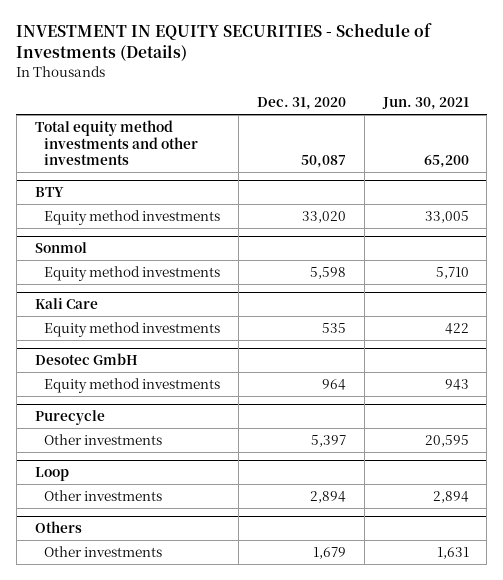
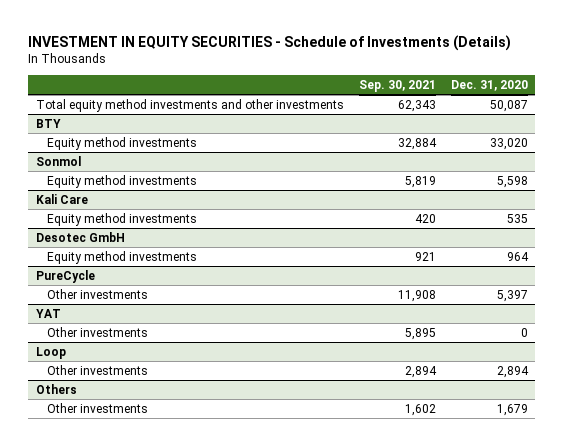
- | Dec. 31, 2020 | Jun. 30, 2021
+ | Sep. 30, 2021 | Dec. 31, 2020
- Purecycle
+ PureCycle
+ YAT
+ Other investments | 5,895 | 0

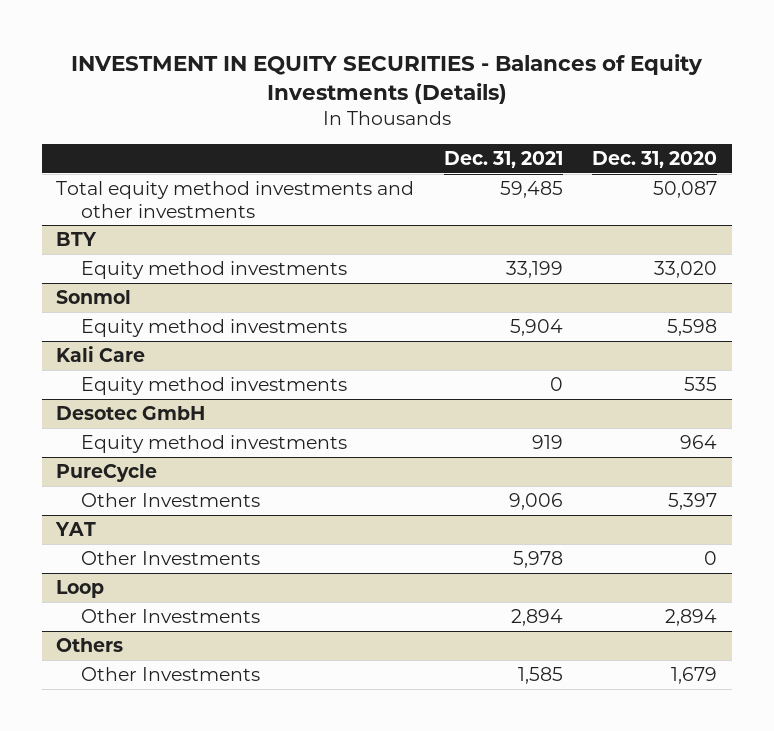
- INVESTMENT IN EQUITY SECURITIES - Schedule of Investments (Details)
+ INVESTMENT IN EQUITY SECURITIES - Balances of Equity Investments (Details)
- | Sep. 30, 2021 | Dec. 31, 2020
+ | Dec. 31, 2021 | Dec. 31, 2020
@ PureCycle
- Other investments | 11,908 | 5,397
+ Other Investments | 9,006 | 5,397
@ YAT
- Other investments | 5,895 | 0
+ Other Investments | 5,978 | 0
@ Loop
- Other investments | 2,894 | 2,894
+ Other Investments | 2,894 | 2,894
@ Others
- Other investments | 1,602 | 1,679
+ Other Investments | 1,585 | 1,679

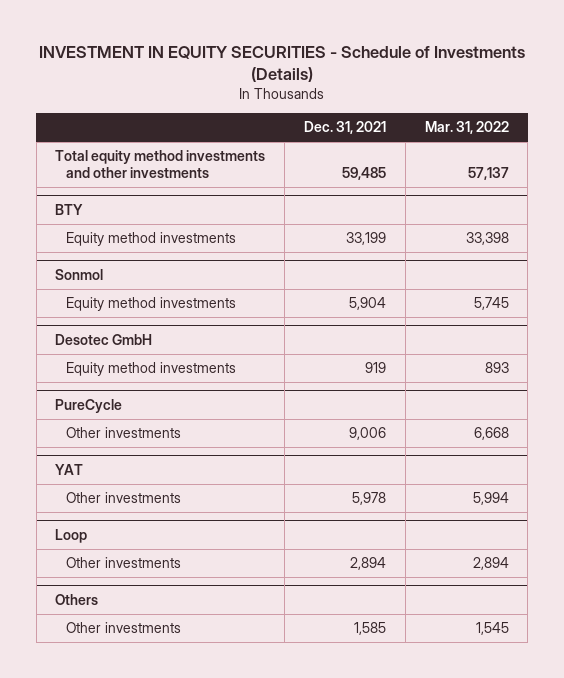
- INVESTMENT IN EQUITY SECURITIES - Balances of Equity Investments (Details)
+ INVESTMENT IN EQUITY SECURITIES - Schedule of Investments (Details)
- | Dec. 31, 2021 | Dec. 31, 2020
+ | Dec. 31, 2021 | Mar. 31, 2022
- Kali Care
- Equity method investments | 0 | 535
@ PureCycle
- Other Investments | 9,006 | 5,397
+ Other investments | 9,006 | 6,668
@ YAT
- Other Investments | 5,978 | 0
+ Other investments | 5,978 | 5,994
@ Loop
- Other Investments | 2,894 | 2,894
+ Other investments | 2,894 | 2,894
@ Others
- Other Investments | 1,585 | 1,679
+ Other investments | 1,585 | 1,545

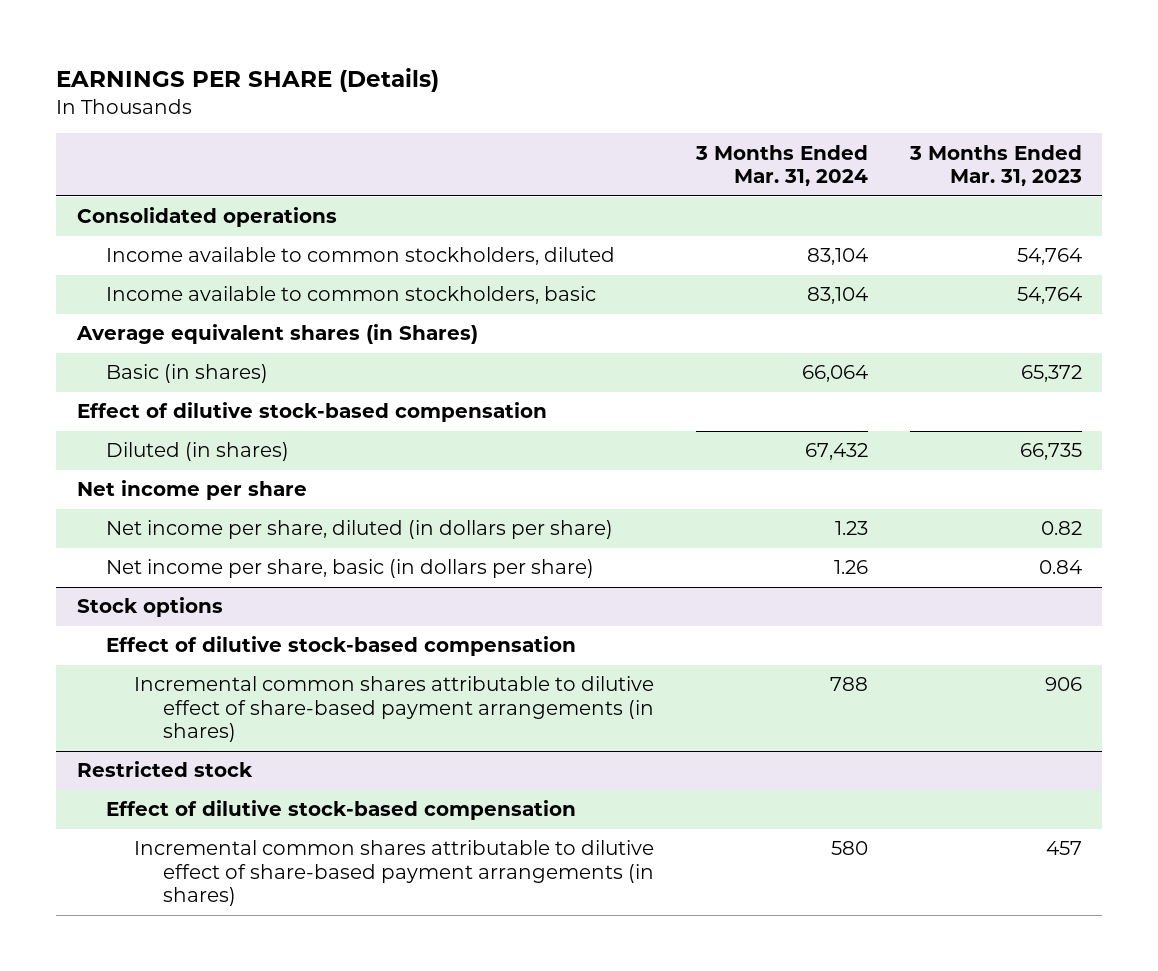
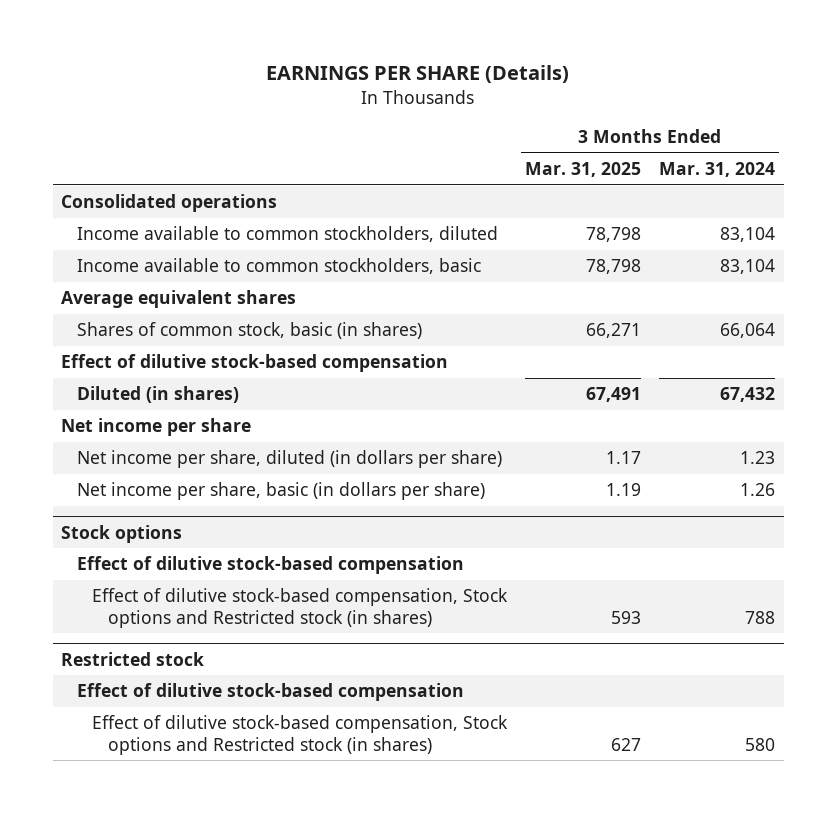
- | 3 Months Ended Mar. 31, 2024 | 3 Months Ended Mar. 31, 2023
+ | 3 Months Ended Mar. 31, 2025 | 3 Months Ended Mar. 31, 2024
- Average equivalent shares (in Shares)
- Basic (in shares) | 66,064 | 65,372
+ Average equivalent shares
+ Shares of common stock, basic (in shares) | 66,271 | 66,064
@ Stock options
- Incremental common shares attributable to dilutive effect of share-based payment arrangements (in shares) | 788 | 906
+ Effect of dilutive stock-based compensation, Stock options and Restricted stock (in shares) | 593 | 788
@ Restricted stock
- Incremental common shares attributable to dilutive effect of share-based payment arrangements (in shares) | 580 | 457
+ Effect of dilutive stock-based compensation, Stock options and Restricted stock (in shares) | 627 | 580

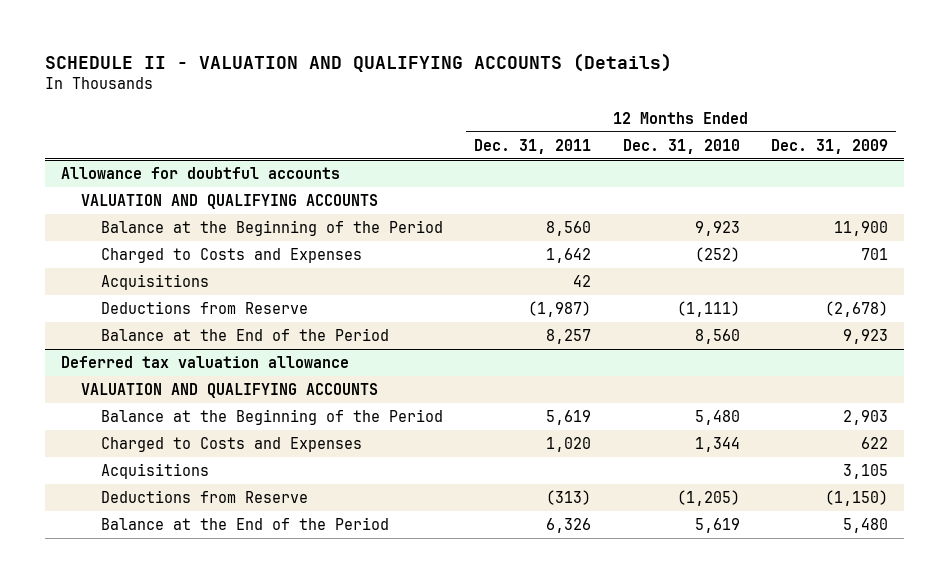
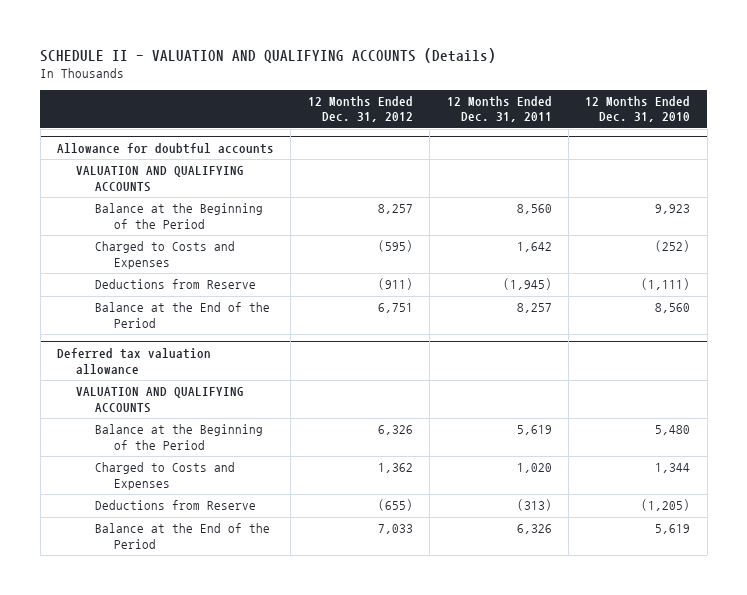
- | 12 Months Ended Dec. 31, 2011 | 12 Months Ended Dec. 31, 2010 | 12 Months Ended Dec. 31, 2009
+ | 12 Months Ended Dec. 31, 2012 | 12 Months Ended Dec. 31, 2011 | 12 Months Ended Dec. 31, 2010
@ Allowance for doubtful accounts
- Acquisitions | 42 | |
- Deductions from Reserve | (1,987) | (1,111) | (2,678)
+ Deductions from Reserve | (911) | (1,945) | (1,111)
@ Deferred tax valuation allowance
- Acquisitions | | | 3,105

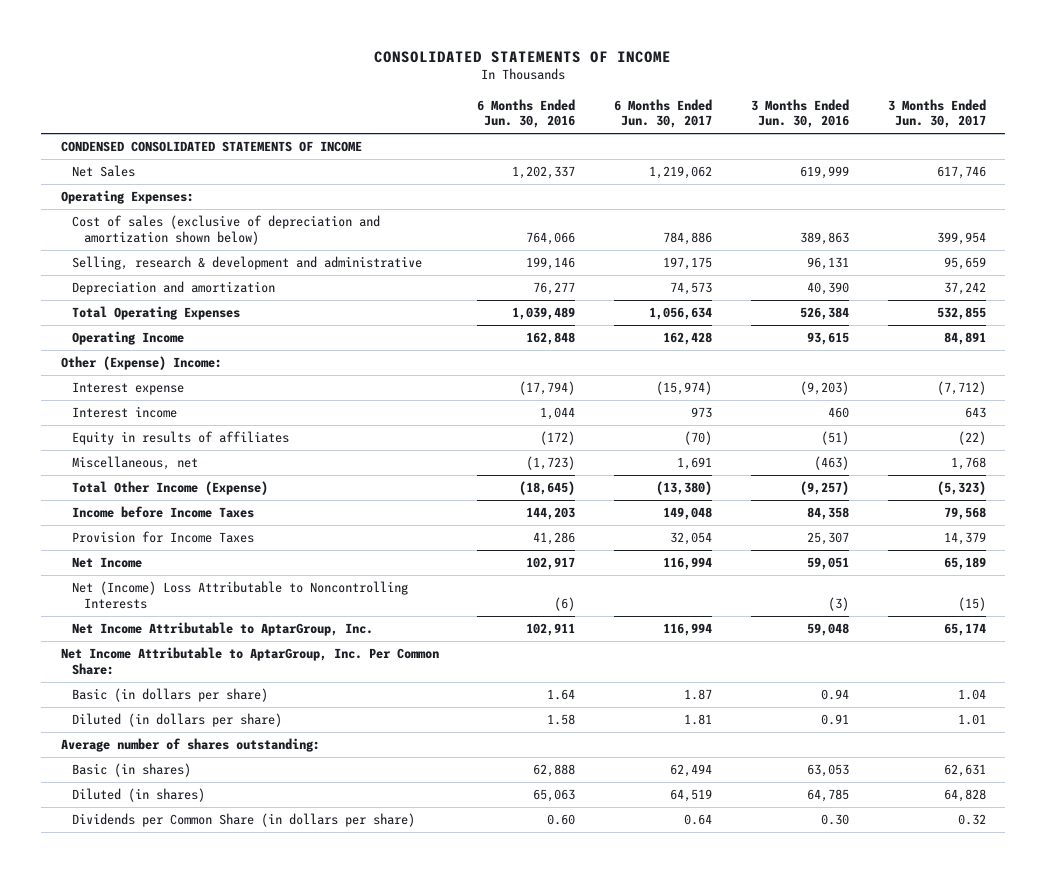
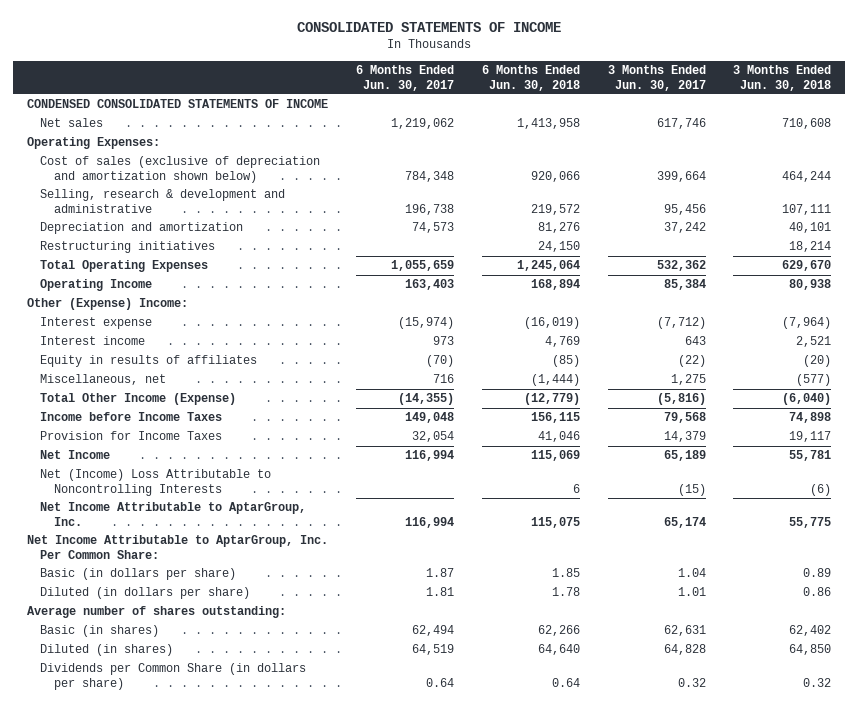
- | 6 Months Ended Jun. 30, 2016 | 6 Months Ended Jun. 30, 2017 | 3 Months Ended Jun. 30, 2016 | 3 Months Ended Jun. 30, 2017
+ | 6 Months Ended Jun. 30, 2017 | 6 Months Ended Jun. 30, 2018 | 3 Months Ended Jun. 30, 2017 | 3 Months Ended Jun. 30, 2018
- Net Sales | 1,202,337 | 1,219,062 | 619,999 | 617,746
+ Net sales | 1,219,062 | 1,413,958 | 617,746 | 710,608
- Cost of sales (exclusive of depreciation and amortization shown below) | 764,066 | 784,886 | 389,863 | 399,954
- Selling, research & development and administrative | 199,146 | 197,175 | 96,131 | 95,659
+ Cost of sales (exclusive of depreciation and amortization shown below) | 784,348 | 920,066 | 399,664 | 464,244
+ Selling, research & development and administrative | 196,738 | 219,572 | 95,456 | 107,111
- Total Operating Expenses | 1,039,489 | 1,056,634 | 526,384 | 532,855
- Operating Income | 162,848 | 162,428 | 93,615 | 84,891
+ Restructuring initiatives | | 24,150 | | 18,214
+ Total Operating Expenses | 1,055,659 | 1,245,064 | 532,362 | 629,670
+ Operating Income | 163,403 | 168,894 | 85,384 | 80,938
- Miscellaneous, net | (1,723) | 1,691 | (463) | 1,768
- Total Other Income (Expense) | (18,645) | (13,380) | (9,257) | (5,323)
+ Miscellaneous, net | 716 | (1,444) | 1,275 | (577)
+ Total Other Income (Expense) | (14,355) | (12,779) | (5,816) | (6,040)

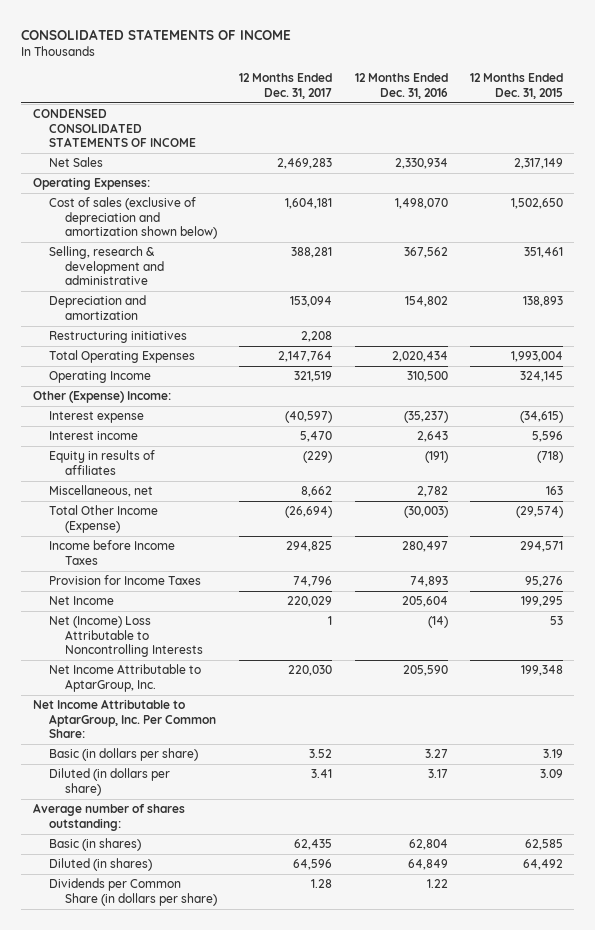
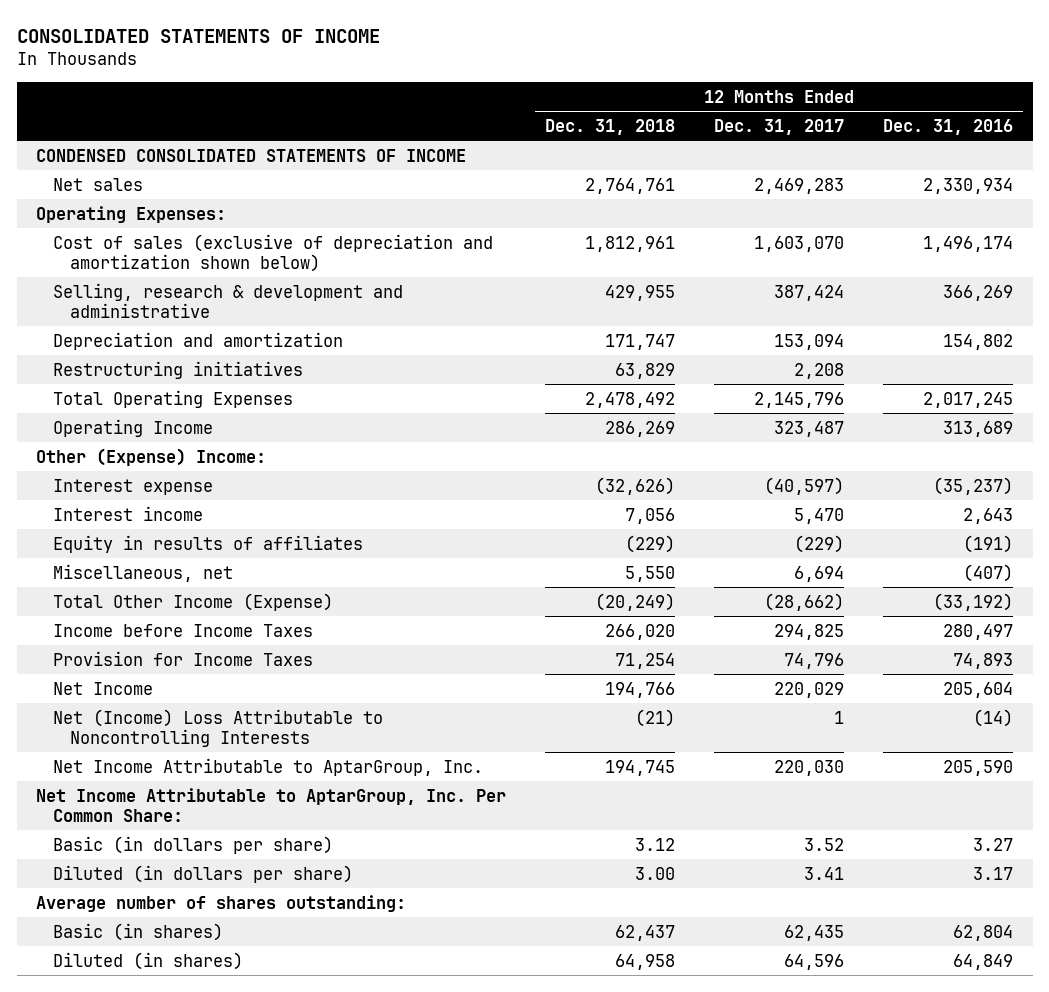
- | 12 Months Ended Dec. 31, 2017 | 12 Months Ended Dec. 31, 2016 | 12 Months Ended Dec. 31, 2015
+ | 12 Months Ended Dec. 31, 2018 | 12 Months Ended Dec. 31, 2017 | 12 Months Ended Dec. 31, 2016
- Net Sales | 2,469,283 | 2,330,934 | 2,317,149
+ Net sales | 2,764,761 | 2,469,283 | 2,330,934
- Cost of sales (exclusive of depreciation and amortization shown below) | 1,604,181 | 1,498,070 | 1,502,650
- Selling, research & development and administrative | 388,281 | 367,562 | 351,461
+ Cost of sales (exclusive of depreciation and amortization shown below) | 1,812,961 | 1,603,070 | 1,496,174
+ Selling, research & development and administrative | 429,955 | 387,424 | 366,269
- Total Operating Expenses | 2,147,764 | 2,020,434 | 1,993,004
- Operating Income | 321,519 | 310,500 | 324,145
+ Total Operating Expenses | 2,478,492 | 2,145,796 | 2,017,245
+ Operating Income | 286,269 | 323,487 | 313,689
- Miscellaneous, net | 8,662 | 2,782 | 163
- Total Other Income (Expense) | (26,694) | (30,003) | (29,574)
+ Miscellaneous, net | 5,550 | 6,694 | (407)
+ Total Other Income (Expense) | (20,249) | (28,662) | (33,192)
- Dividends per Common Share (in dollars per share) | 1.28 | 1.22 |

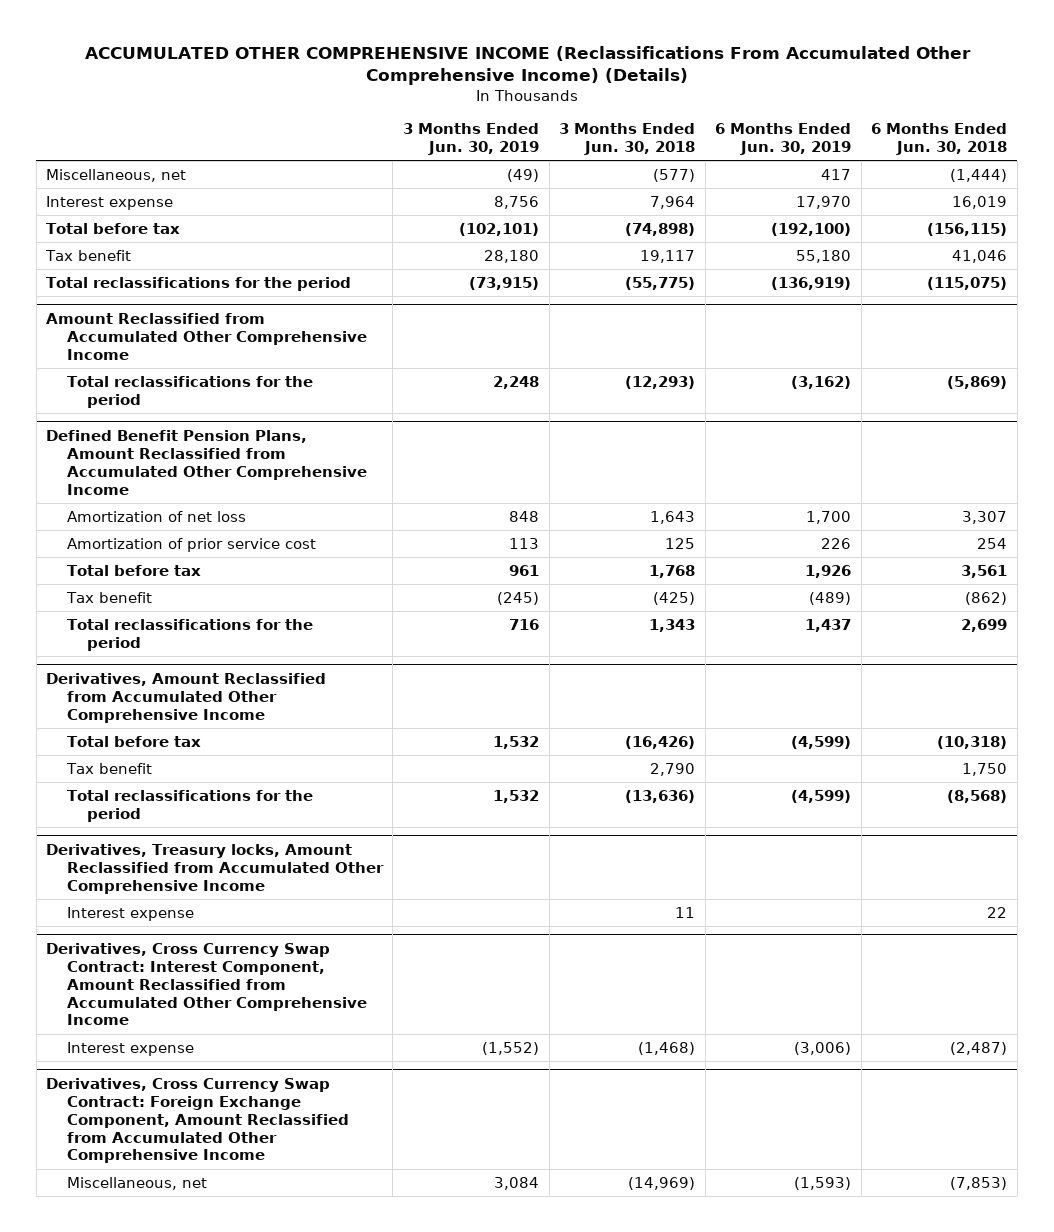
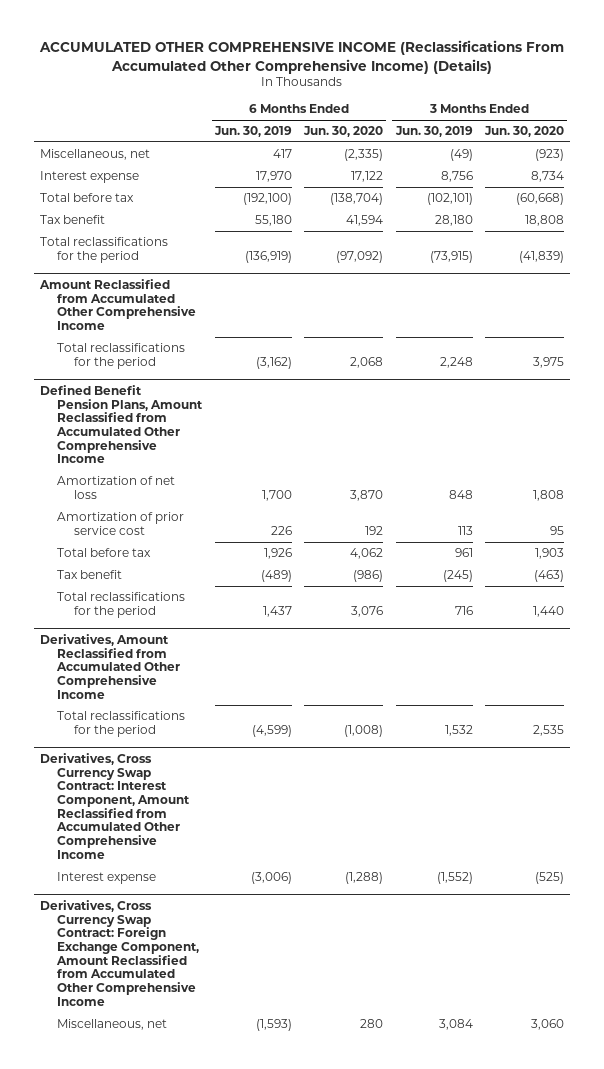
- | 3 Months Ended Jun. 30, 2019 | 3 Months Ended Jun. 30, 2018 | 6 Months Ended Jun. 30, 2019 | 6 Months Ended Jun. 30, 2018
+ | 6 Months Ended Jun. 30, 2019 | 6 Months Ended Jun. 30, 2020 | 3 Months Ended Jun. 30, 2019 | 3 Months Ended Jun. 30, 2020
@ Derivatives, Amount Reclassified from Accumulated Other Comprehensive Income
- Total before tax | 1,532 | (16,426) | (4,599) | (10,318)
- Tax benefit | | 2,790 | | 1,750
- Derivatives, Treasury locks, Amount Reclassified from Accumulated Other Comprehensive Income
- Interest expense | | 11 | | 22

